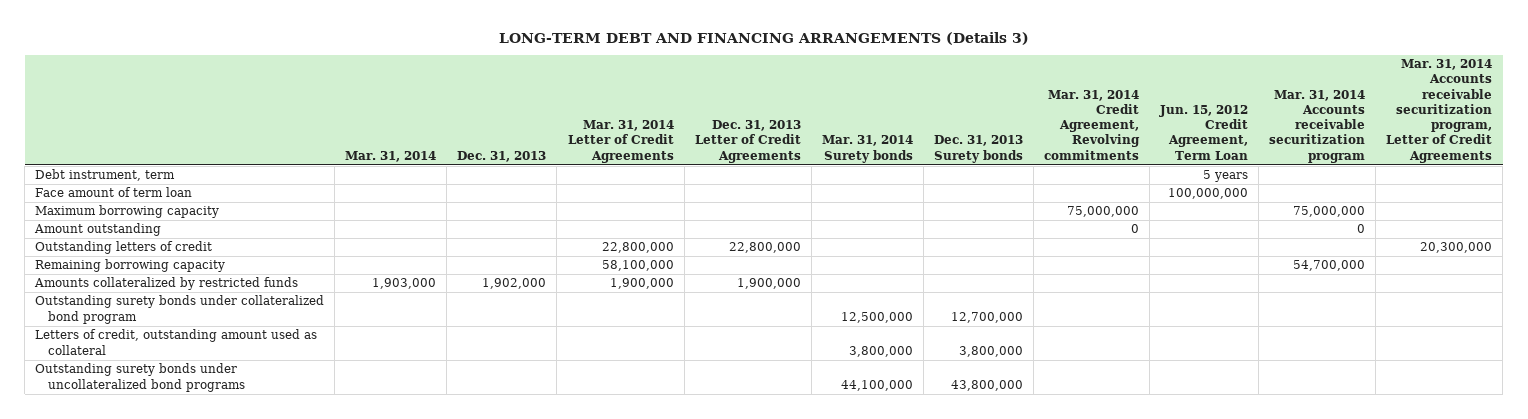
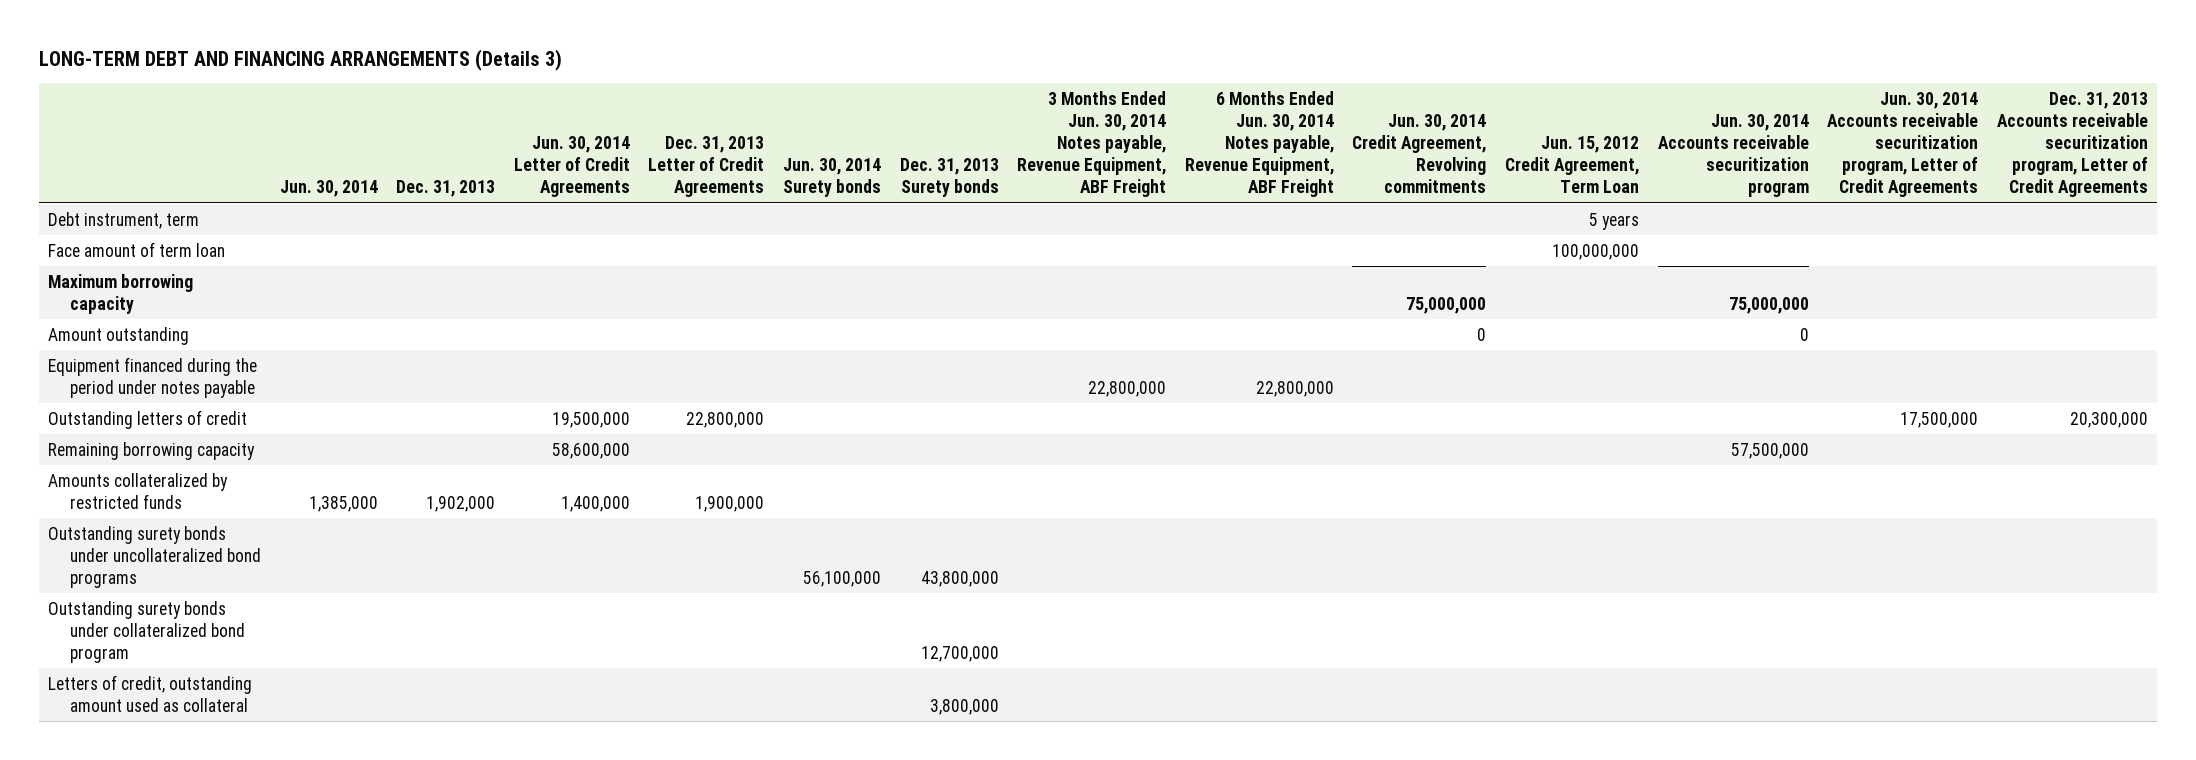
- | Mar. 31, 2014 | Dec. 31, 2013 | Mar. 31, 2014 Letter of Credit Agreements | Dec. 31, 2013 Letter of Credit Agreements | Mar. 31, 2014 Surety bonds | Dec. 31, 2013 Surety bonds | Mar. 31, 2014 Credit Agreement, Revolving commitments | Jun. 15, 2012 Credit Agreement, Term Loan | Mar. 31, 2014 Accounts receivable securitization program | Mar. 31, 2014 Accounts receivable securitization program, Letter of Credit Agreements
+ | Jun. 30, 2014 | Dec. 31, 2013 | Jun. 30, 2014 Letter of Credit Agreements | Dec. 31, 2013 Letter of Credit Agreements | Jun. 30, 2014 Surety bonds | Dec. 31, 2013 Surety bonds | 3 Months Ended Jun. 30, 2014 Notes payable, Revenue Equipment, ABF Freight | 6 Months Ended Jun. 30, 2014 Notes payable, Revenue Equipment, ABF Freight | Jun. 30, 2014 Credit Agreement, Revolving commitments | Jun. 15, 2012 Credit Agreement, Term Loan | Jun. 30, 2014 Accounts receivable securitization program | Jun. 30, 2014 Accounts receivable securitization program, Letter of Credit Agreements | Dec. 31, 2013 Accounts receivable securitization program, Letter of Credit Agreements
+ Equipment financed during the period under notes payable | | | | | | | 22,800,000 | 22,800,000 | | | | |
moved up: Outstanding surety bonds under uncollateralized bond programs | | | | | 56,100,000 | 43,800,000 | | | | | | |

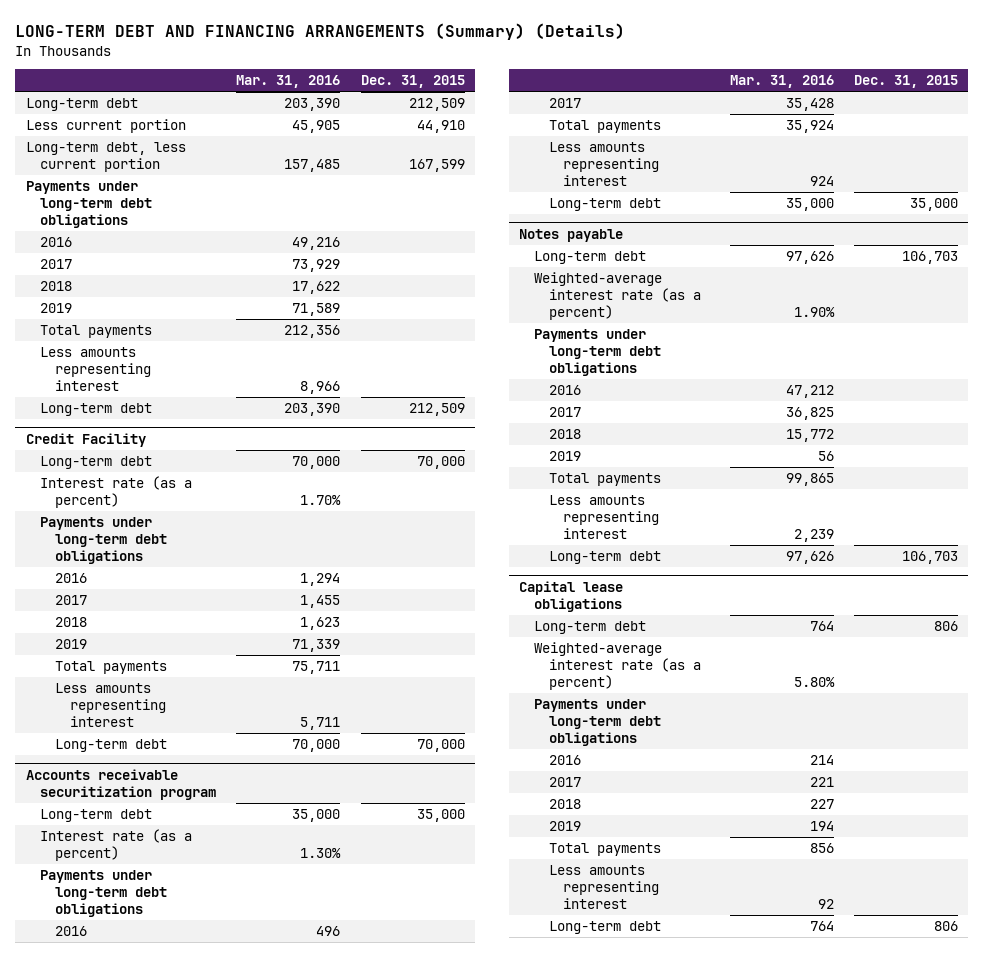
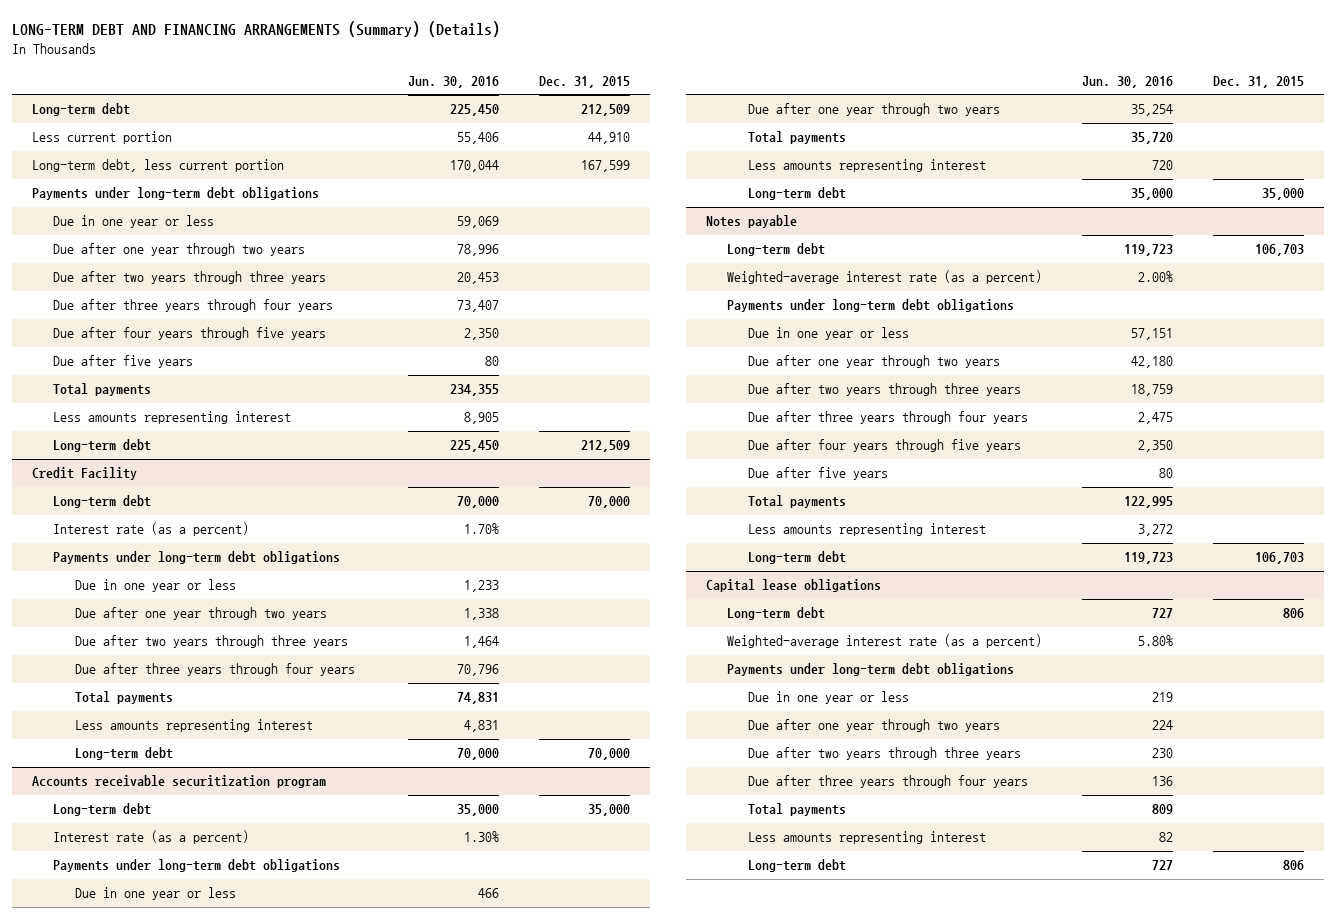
- | Mar. 31, 2016 | Dec. 31, 2015
+ | Jun. 30, 2016 | Dec. 31, 2015
- 2016 | 49,216 |
- 2017 | 73,929 |
- 2018 | 17,622 |
- 2019 | 71,589 |
+ Due in one year or less | 59,069 |
+ Due after one year through two years | 78,996 |
+ Due after two years through three years | 20,453 |
+ Due after three years through four years | 73,407 |
+ Due after four years through five years | 2,350 |
+ Due after five years | 80 |
@ Credit Facility
- 2016 | 1,294 |
- 2017 | 1,455 |
- 2018 | 1,623 |
- 2019 | 71,339 |
+ Due in one year or less | 1,233 |
+ Due after one year through two years | 1,338 |
+ Due after two years through three years | 1,464 |
+ Due after three years through four years | 70,796 |
@ Accounts receivable securitization program
- 2016 | 496 |
- 2017 | 35,428 |
+ Due in one year or less | 466 |
+ Due after one year through two years | 35,254 |
@ Notes payable
- 2016 | 47,212 |
- 2017 | 36,825 |
- 2018 | 15,772 |
- 2019 | 56 |
+ Due in one year or less | 57,151 |
+ Due after one year through two years | 42,180 |
+ Due after two years through three years | 18,759 |
+ Due after three years through four years | 2,475 |
+ Due after four years through five years | 2,350 |
+ Due after five years | 80 |
@ Capital lease obligations
- 2016 | 214 |
- 2017 | 221 |
- 2018 | 227 |
- 2019 | 194 |
+ Due in one year or less | 219 |
+ Due after one year through two years | 224 |
+ Due after two years through three years | 230 |
+ Due after three years through four years | 136 |

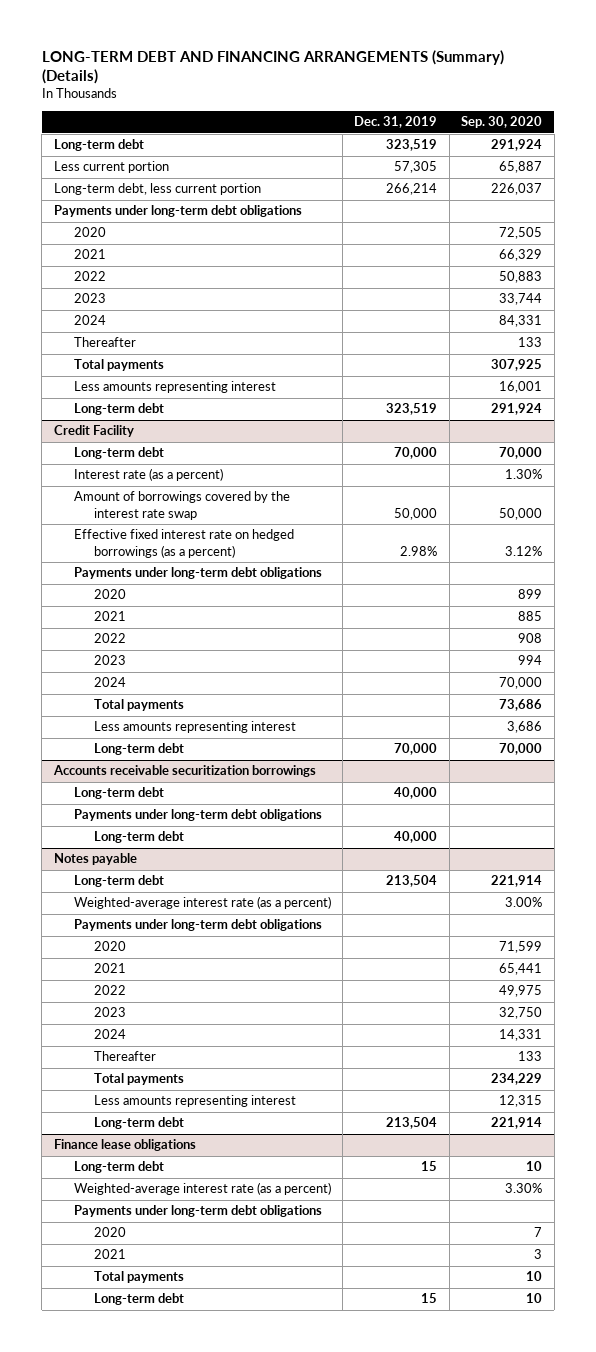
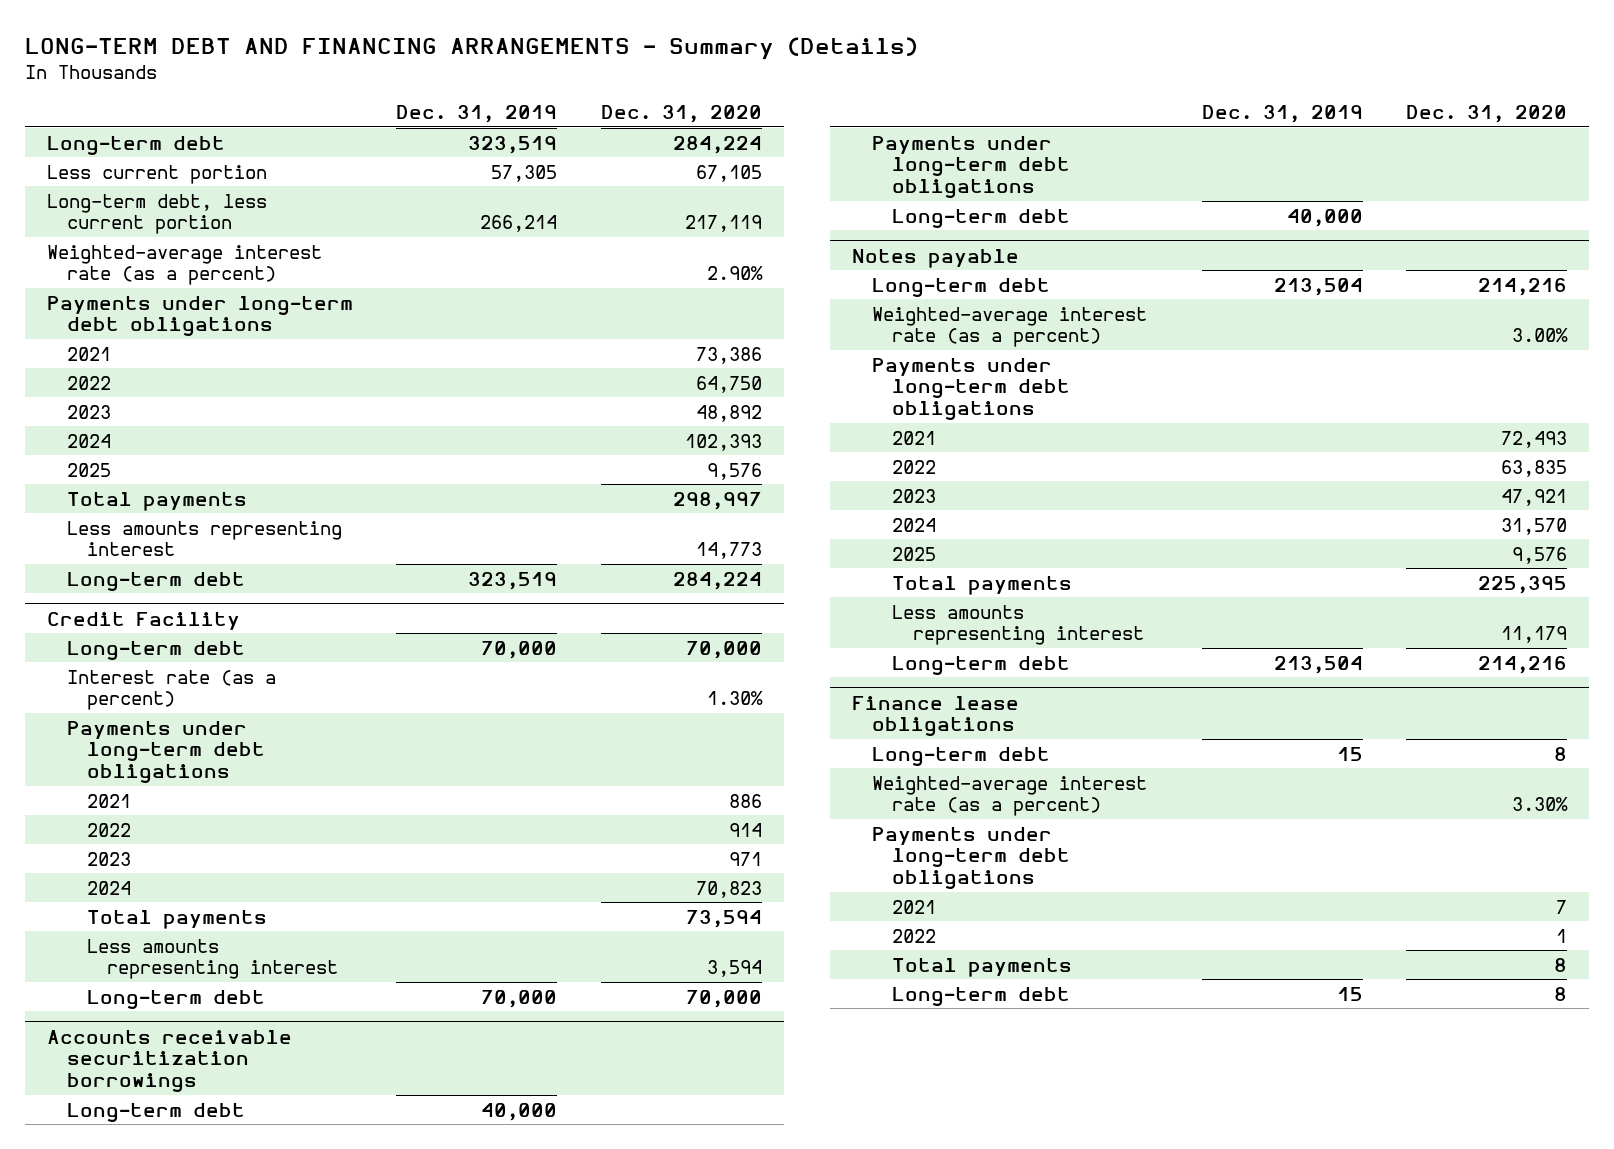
- LONG-TERM DEBT AND FINANCING ARRANGEMENTS (Summary) (Details)
+ LONG-TERM DEBT AND FINANCING ARRANGEMENTS - Summary (Details)
- | Dec. 31, 2019 | Sep. 30, 2020
+ | Dec. 31, 2019 | Dec. 31, 2020
+ Weighted-average interest rate (as a percent) | | 2.90%
- 2020 | | 72,505
- Thereafter | | 133
+ 2025 | | 9,576
@ Credit Facility
- Amount of borrowings covered by the interest rate swap | 50,000 | 50,000
- Effective fixed interest rate on hedged borrowings (as a percent) | 2.98% | 3.12%
- 2020 | | 899
@ Notes payable
- 2020 | | 71,599
- Thereafter | | 133
+ 2025 | | 9,576
@ Finance lease obligations
- 2020 | | 7
+ 2022 | | 1

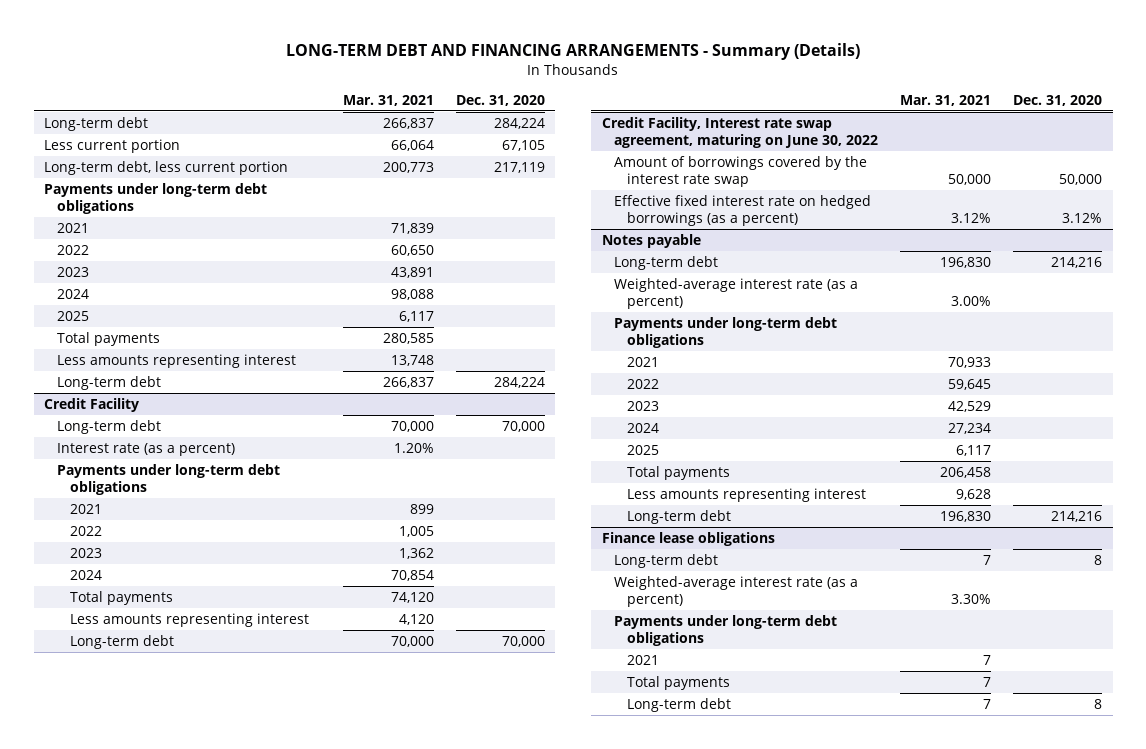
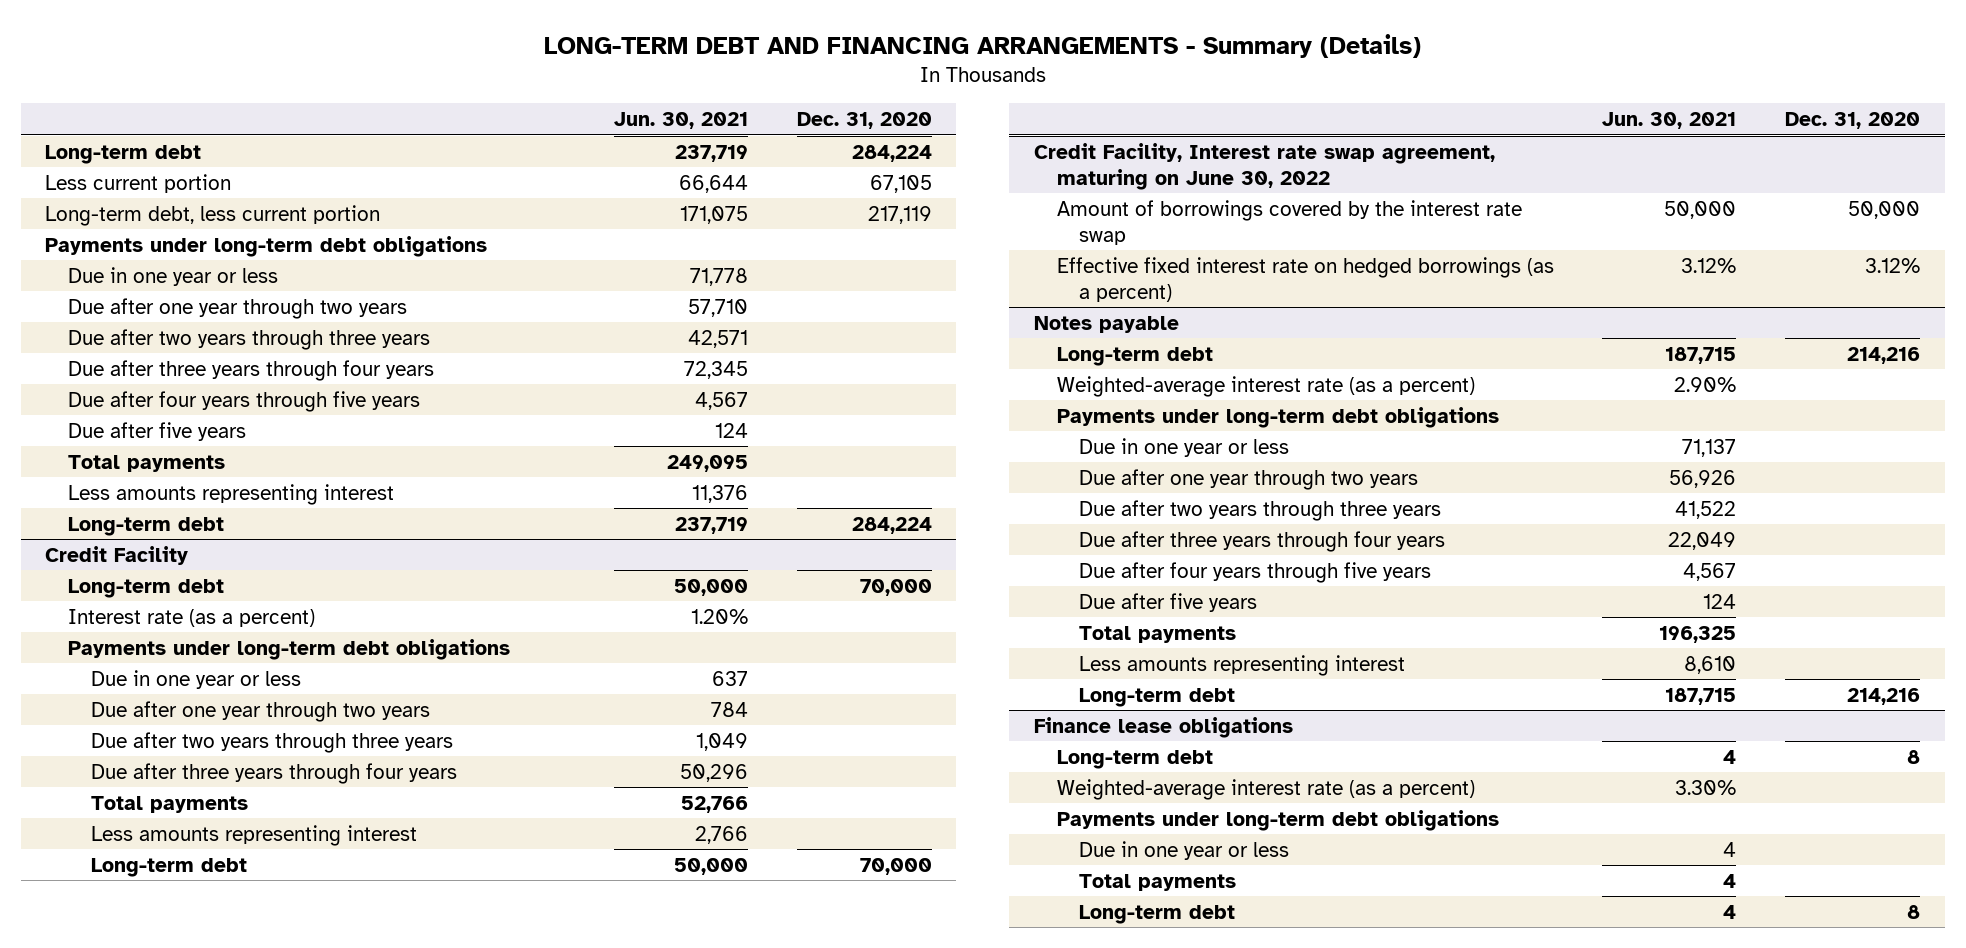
- | Mar. 31, 2021 | Dec. 31, 2020
+ | Jun. 30, 2021 | Dec. 31, 2020
- 2021 | 71,839 |
- 2022 | 60,650 |
- 2023 | 43,891 |
- 2024 | 98,088 |
- 2025 | 6,117 |
+ Due in one year or less | 71,778 |
+ Due after one year through two years | 57,710 |
+ Due after two years through three years | 42,571 |
+ Due after three years through four years | 72,345 |
+ Due after four years through five years | 4,567 |
+ Due after five years | 124 |
@ Credit Facility
- 2021 | 899 |
- 2022 | 1,005 |
- 2023 | 1,362 |
- 2024 | 70,854 |
+ Due in one year or less | 637 |
+ Due after one year through two years | 784 |
+ Due after two years through three years | 1,049 |
+ Due after three years through four years | 50,296 |
@ Notes payable
- 2021 | 70,933 |
- 2022 | 59,645 |
- 2023 | 42,529 |
- 2024 | 27,234 |
- 2025 | 6,117 |
+ Due in one year or less | 71,137 |
+ Due after one year through two years | 56,926 |
+ Due after two years through three years | 41,522 |
+ Due after three years through four years | 22,049 |
+ Due after four years through five years | 4,567 |
+ Due after five years | 124 |
@ Finance lease obligations
- 2021 | 7 |
+ Due in one year or less | 4 |

